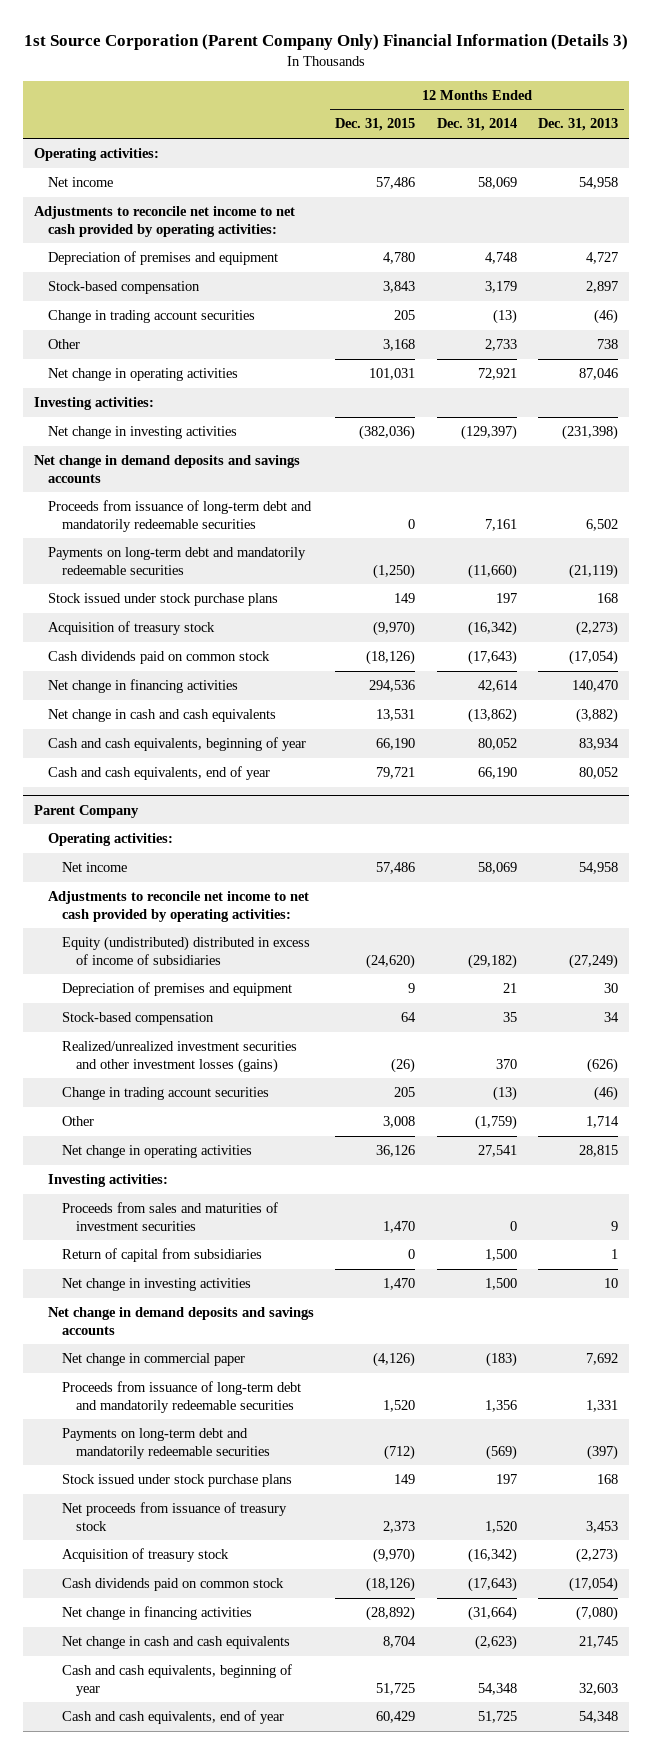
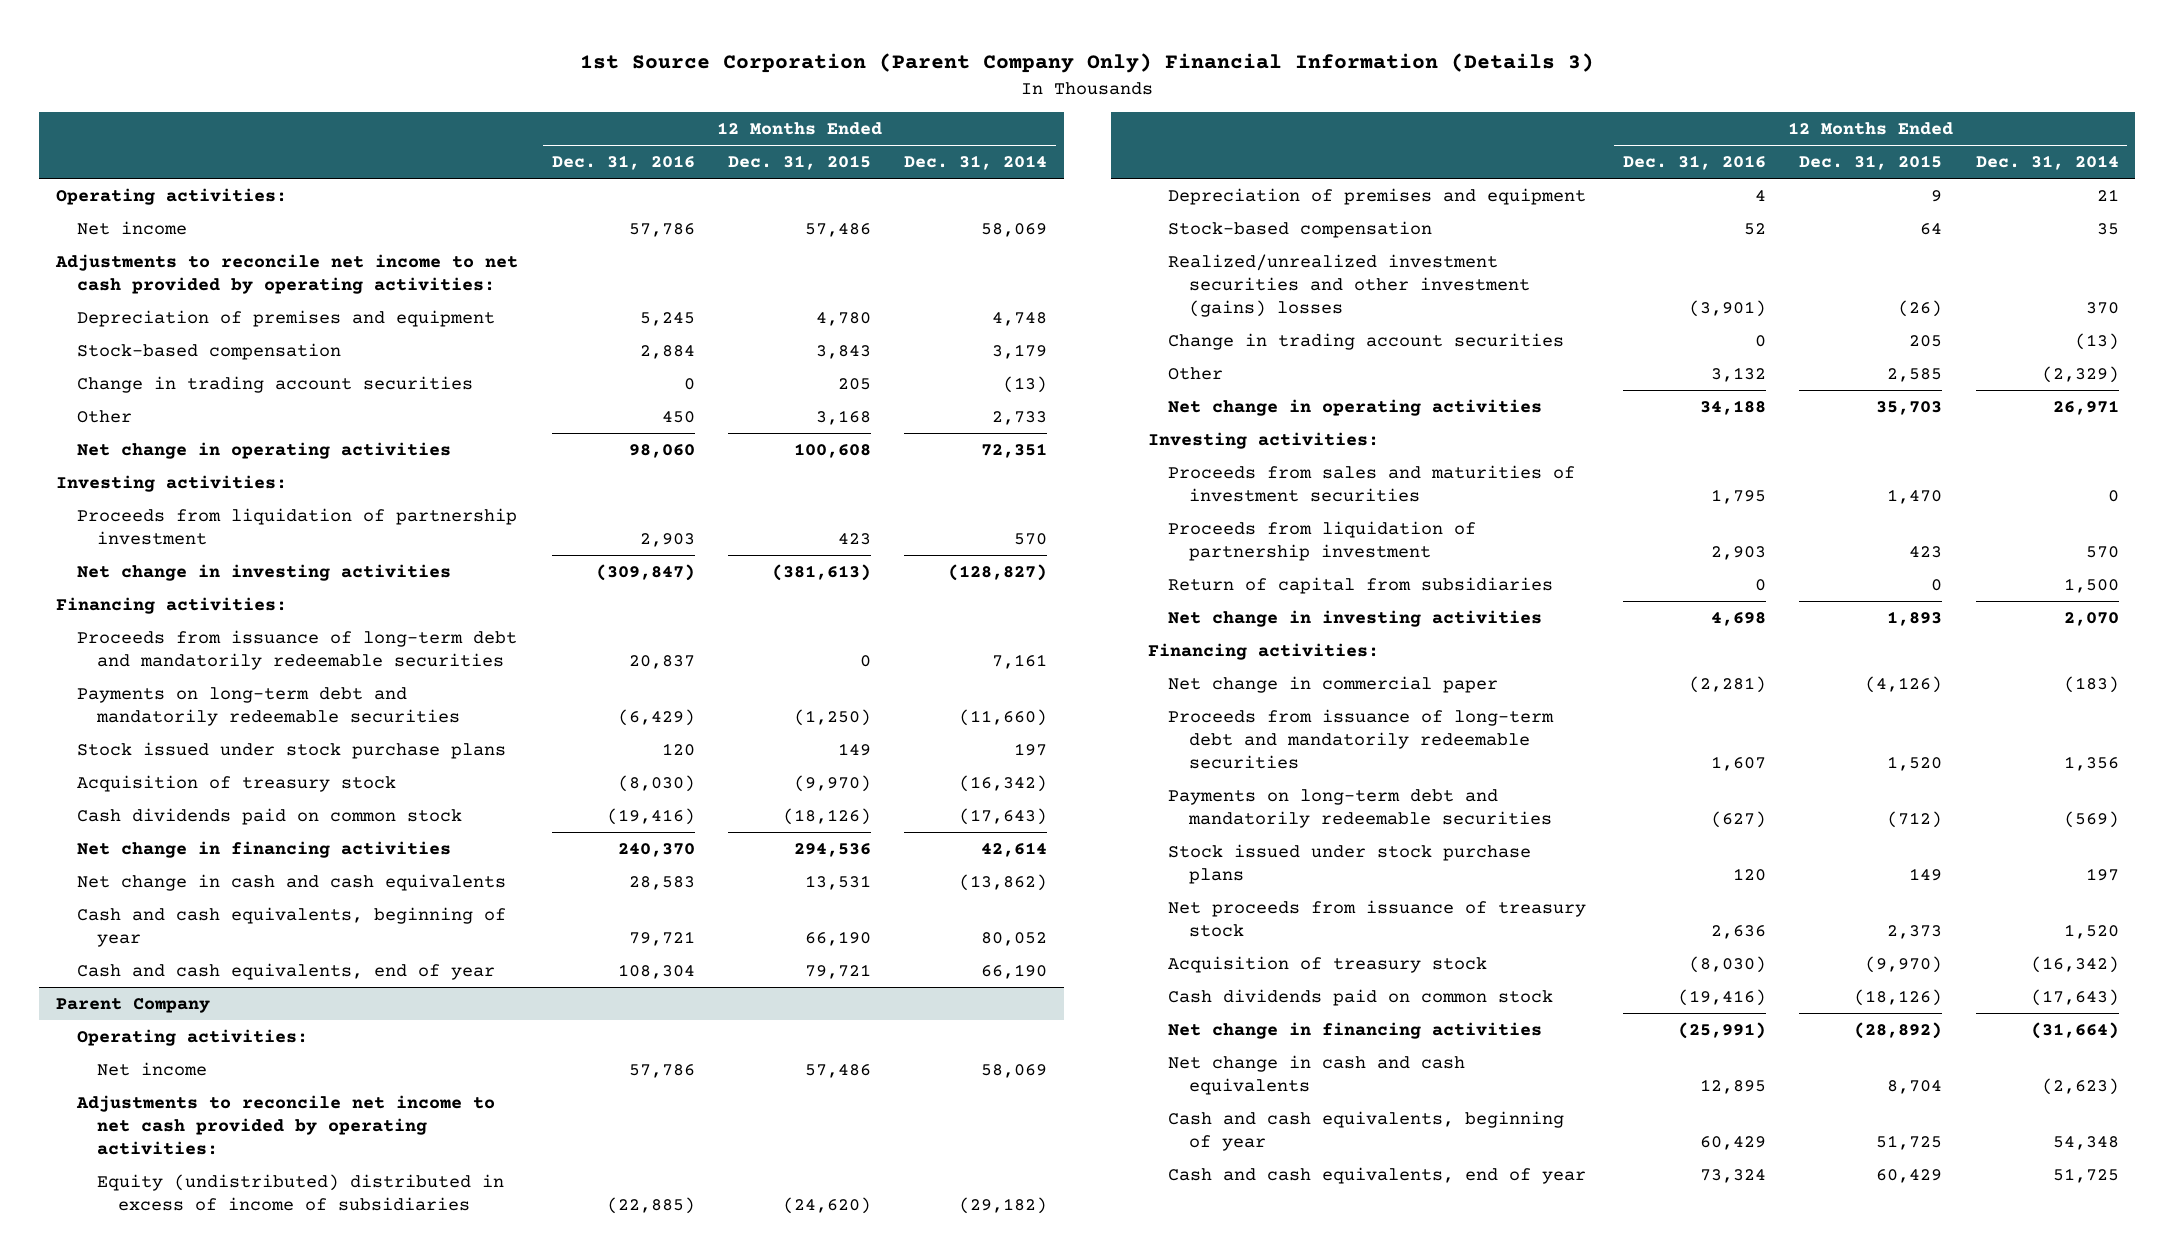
- | 12 Months Ended Dec. 31, 2015 | 12 Months Ended Dec. 31, 2014 | 12 Months Ended Dec. 31, 2013
+ | 12 Months Ended Dec. 31, 2016 | 12 Months Ended Dec. 31, 2015 | 12 Months Ended Dec. 31, 2014
- Net change in operating activities | 101,031 | 72,921 | 87,046
+ Net change in operating activities | 98,060 | 100,608 | 72,351
- Net change in investing activities | (382,036) | (129,397) | (231,398)
- Net change in demand deposits and savings accounts
+ Proceeds from liquidation of partnership investment | 2,903 | 423 | 570
+ Net change in investing activities | (309,847) | (381,613) | (128,827)
+ Financing activities:
@ Parent Company
- Realized/unrealized investment securities and other investment losses (gains) | (26) | 370 | (626)
+ Realized/unrealized investment securities and other investment (gains) losses | (3,901) | (26) | 370
- Other | 3,008 | (1,759) | 1,714
- Net change in operating activities | 36,126 | 27,541 | 28,815
+ Other | 3,132 | 2,585 | (2,329)
+ Net change in operating activities | 34,188 | 35,703 | 26,971
+ Proceeds from liquidation of partnership investment | 2,903 | 423 | 570
- Net change in investing activities | 1,470 | 1,500 | 10
- Net change in demand deposits and savings accounts
+ Net change in investing activities | 4,698 | 1,893 | 2,070
+ Financing activities:

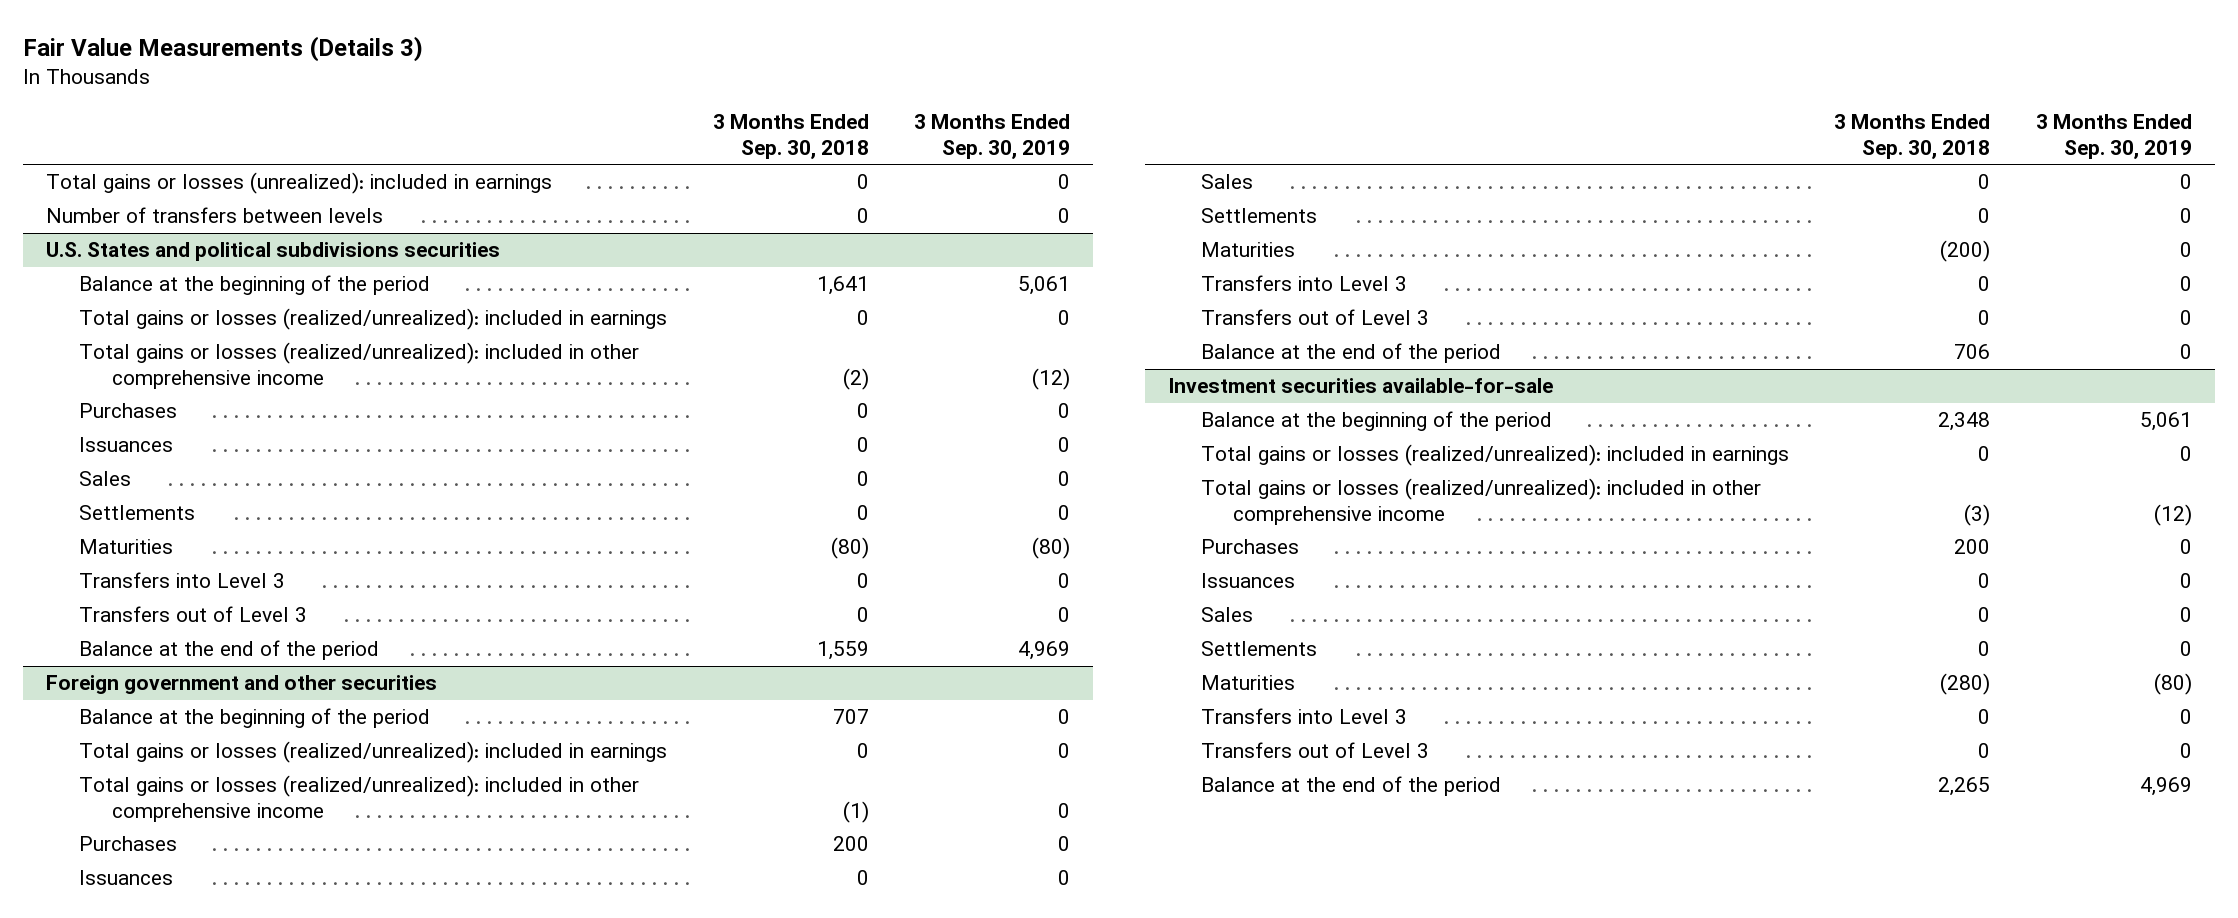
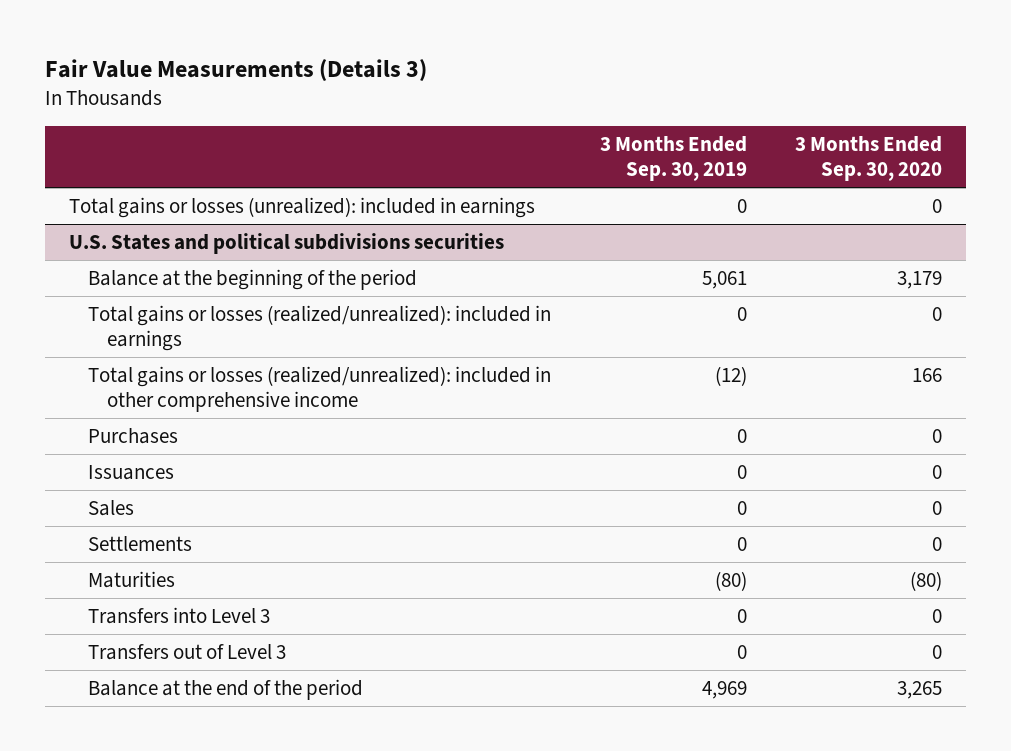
- | 3 Months Ended Sep. 30, 2018 | 3 Months Ended Sep. 30, 2019
+ | 3 Months Ended Sep. 30, 2019 | 3 Months Ended Sep. 30, 2020
- Number of transfers between levels | 0 | 0
- Foreign government and other securities
- Balance at the beginning of the period | 707 | 0
- Total gains or losses (realized/unrealized): included in earnings | 0 | 0
- Total gains or losses (realized/unrealized): included in other comprehensive income | (1) | 0
- Purchases | 200 | 0
- Issuances | 0 | 0
- Sales | 0 | 0
- Settlements | 0 | 0
- Maturities | (200) | 0
- Transfers into Level 3 | 0 | 0
- Transfers out of Level 3 | 0 | 0
- Balance at the end of the period | 706 | 0
- Investment securities available-for-sale
- Balance at the beginning of the period | 2,348 | 5,061
- Total gains or losses (realized/unrealized): included in earnings | 0 | 0
- Total gains or losses (realized/unrealized): included in other comprehensive income | (3) | (12)
- Purchases | 200 | 0
- Issuances | 0 | 0
- Sales | 0 | 0
- Settlements | 0 | 0
- Maturities | (280) | (80)
- Transfers into Level 3 | 0 | 0
- Transfers out of Level 3 | 0 | 0
- Balance at the end of the period | 2,265 | 4,969

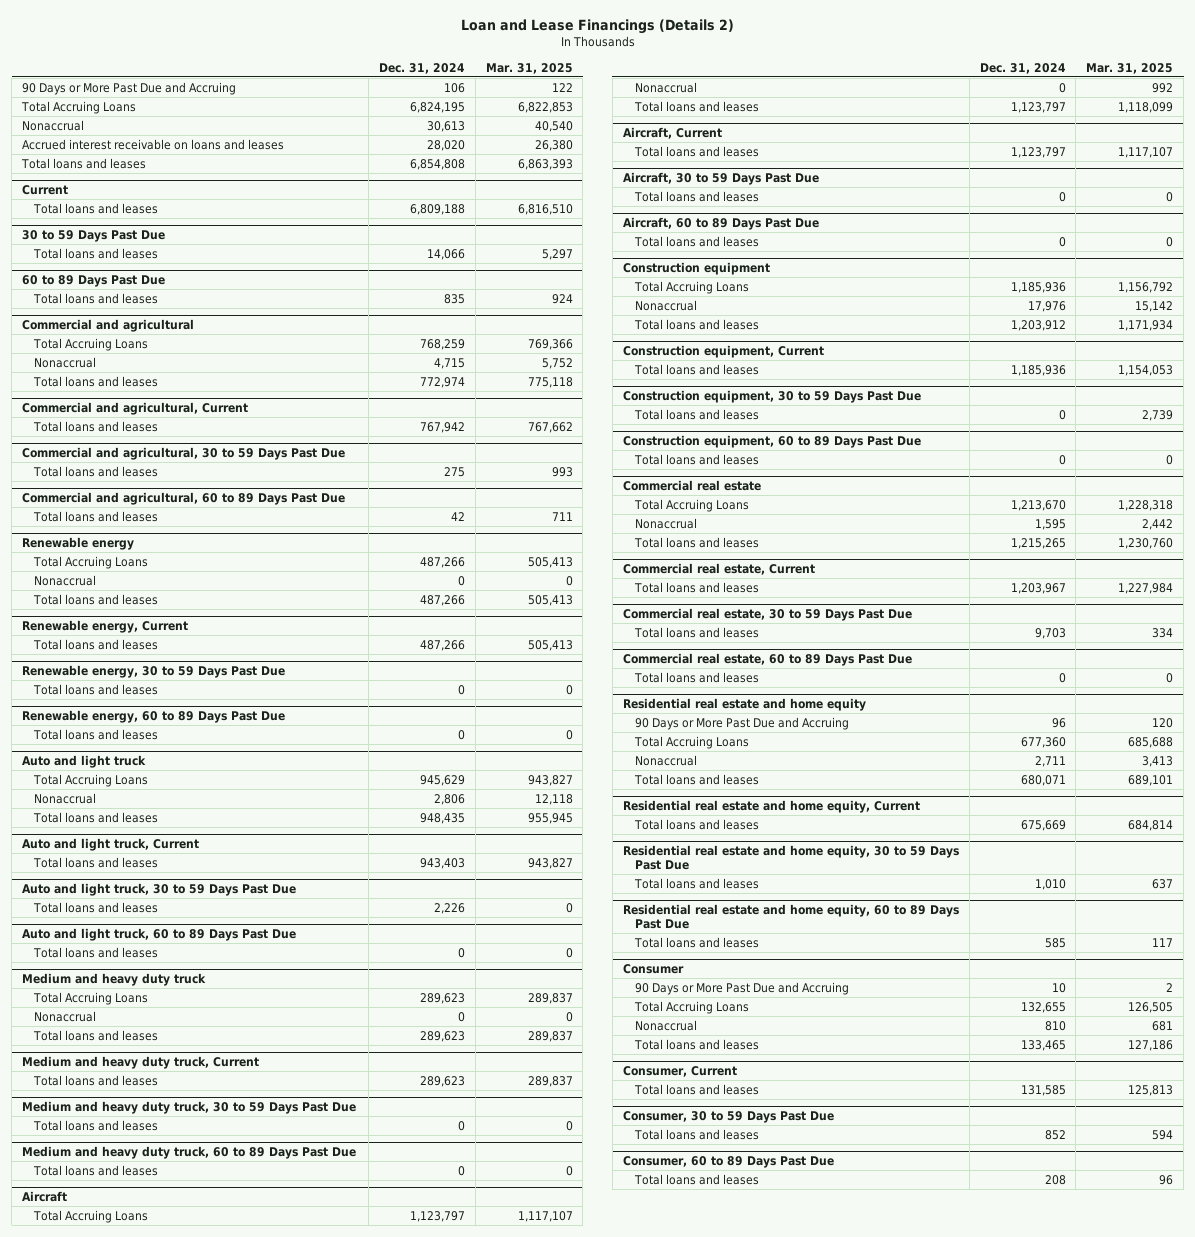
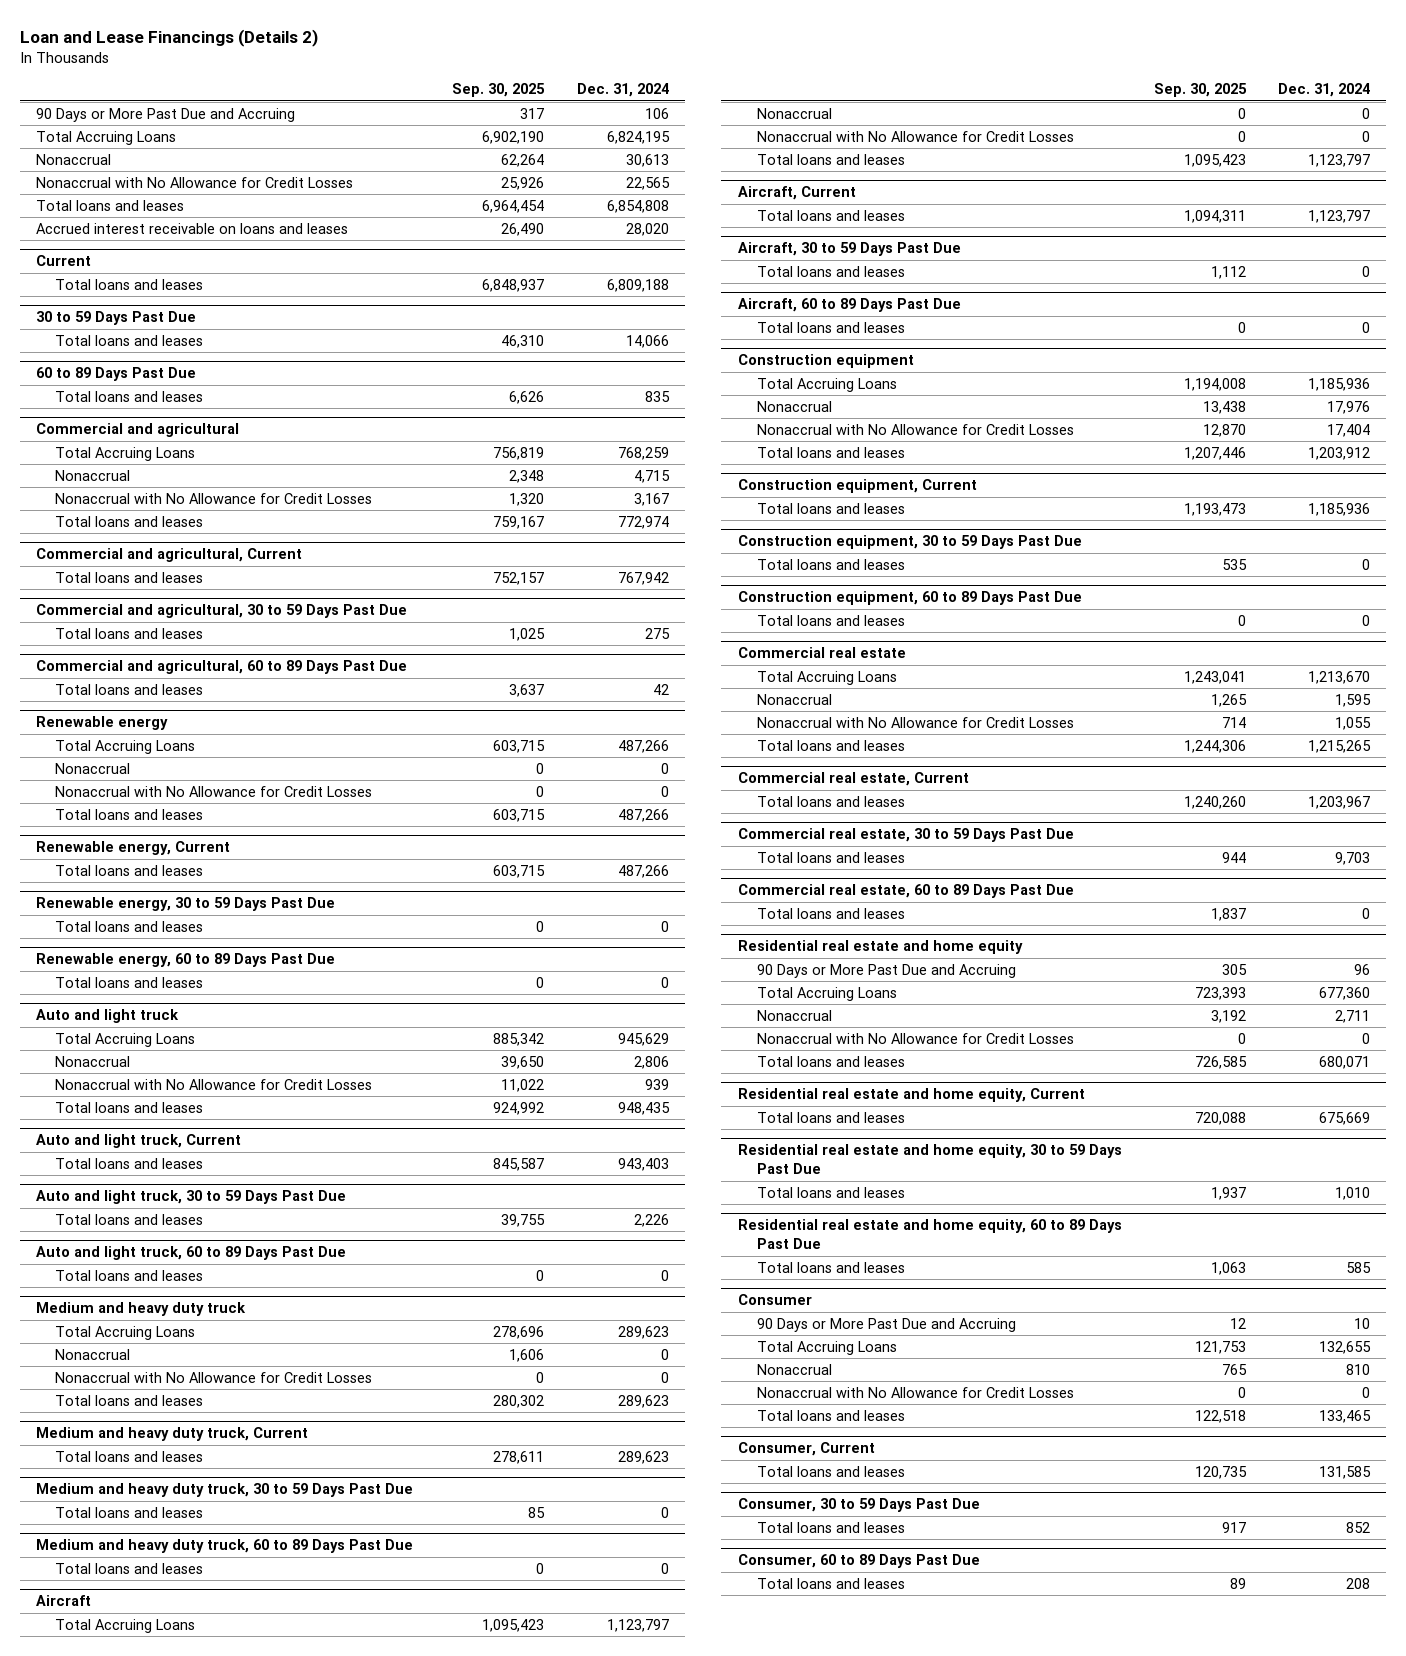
- | Dec. 31, 2024 | Mar. 31, 2025
+ | Sep. 30, 2025 | Dec. 31, 2024
+ Nonaccrual with No Allowance for Credit Losses | 25,926 | 22,565
moved down: Accrued interest receivable on loans and leases | 26,490 | 28,020
@ Commercial and agricultural
+ Nonaccrual with No Allowance for Credit Losses | 1,320 | 3,167
@ Renewable energy
+ Nonaccrual with No Allowance for Credit Losses | 0 | 0
@ Auto and light truck
+ Nonaccrual with No Allowance for Credit Losses | 11,022 | 939
@ Medium and heavy duty truck
+ Nonaccrual with No Allowance for Credit Losses | 0 | 0
@ Aircraft
+ Nonaccrual with No Allowance for Credit Losses | 0 | 0
@ Construction equipment
+ Nonaccrual with No Allowance for Credit Losses | 12,870 | 17,404
@ Commercial real estate
+ Nonaccrual with No Allowance for Credit Losses | 714 | 1,055
@ Residential real estate and home equity
+ Nonaccrual with No Allowance for Credit Losses | 0 | 0
@ Consumer
+ Nonaccrual with No Allowance for Credit Losses | 0 | 0

